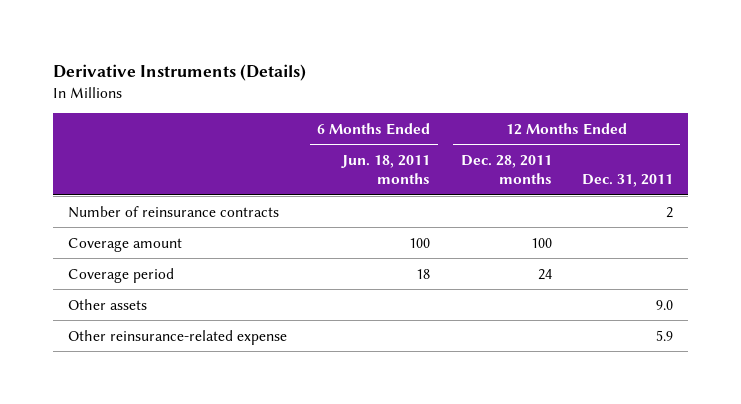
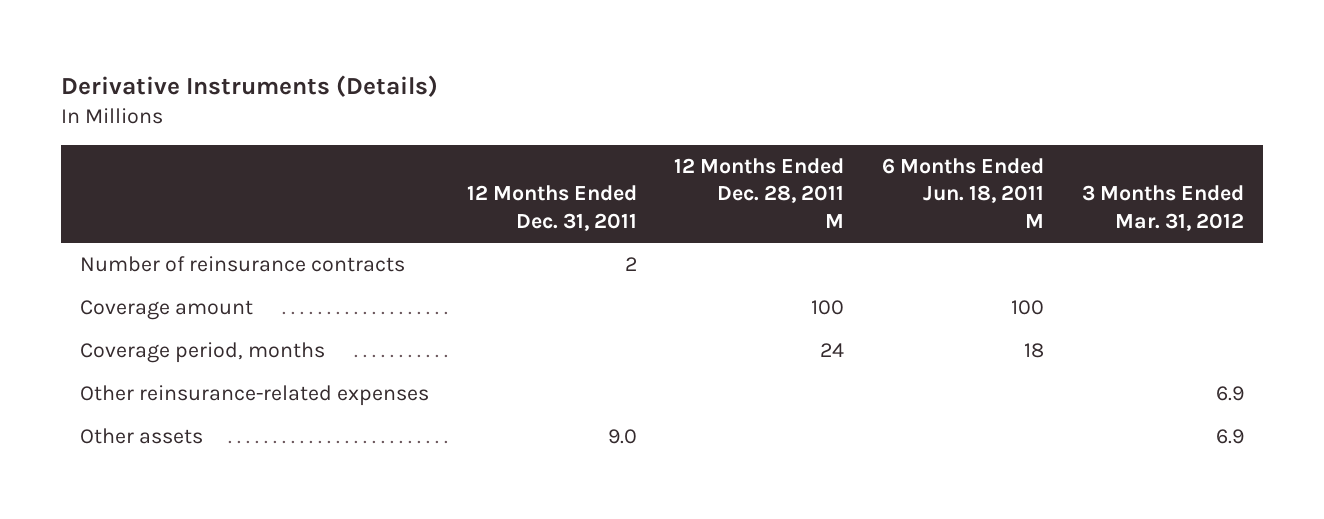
- | 6 Months Ended Jun. 18, 2011 months | 12 Months Ended Dec. 28, 2011 months | 12 Months Ended Dec. 31, 2011
+ | 12 Months Ended Dec. 31, 2011 | 12 Months Ended Dec. 28, 2011 M | 6 Months Ended Jun. 18, 2011 M | 3 Months Ended Mar. 31, 2012
- Coverage period | 18 | 24 |
+ Coverage period, months | | 24 | 18 |
+ Other reinsurance-related expenses | | | | 6.9
- Other reinsurance-related expense | | | 5.9

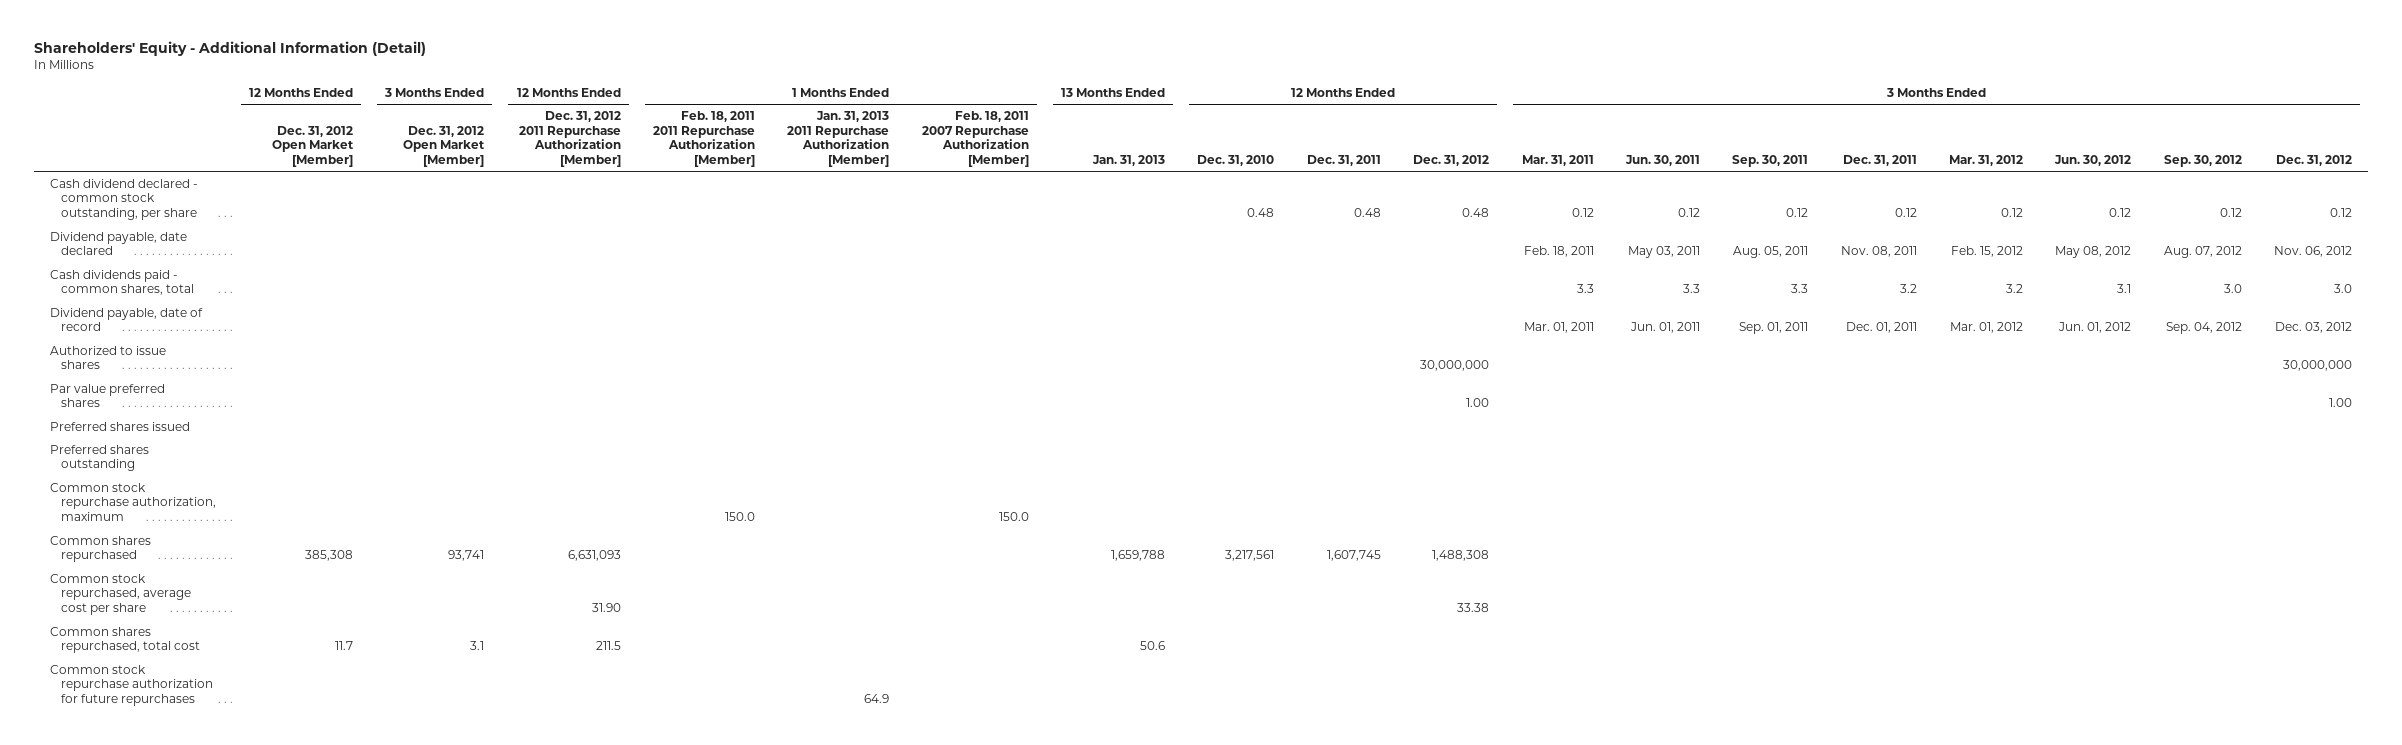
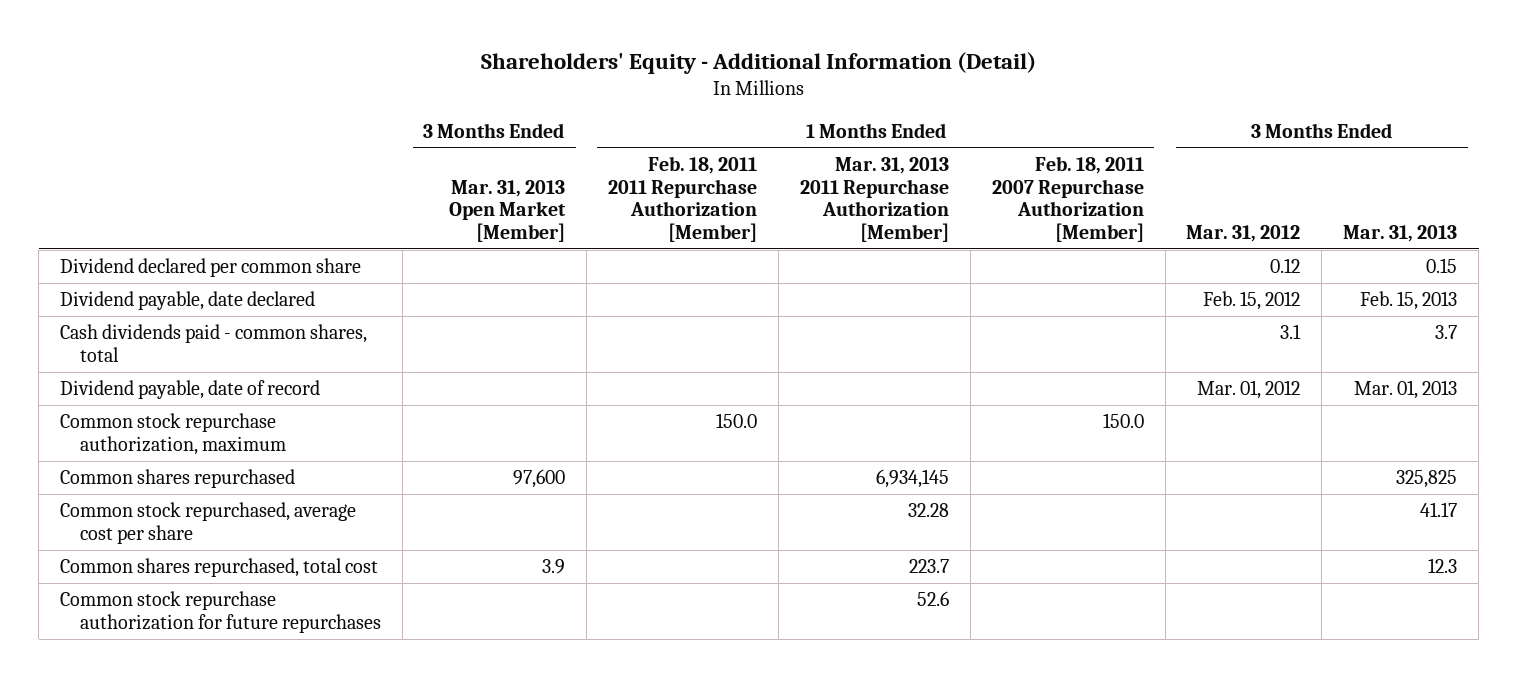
- | 12 Months Ended Dec. 31, 2012 Open Market [Member] | 3 Months Ended Dec. 31, 2012 Open Market [Member] | 12 Months Ended Dec. 31, 2012 2011 Repurchase Authorization [Member] | 1 Months Ended Feb. 18, 2011 2011 Repurchase Authorization [Member] | 1 Months Ended Jan. 31, 2013 2011 Repurchase Authorization [Member] | 1 Months Ended Feb. 18, 2011 2007 Repurchase Authorization [Member] | 13 Months Ended Jan. 31, 2013 | 12 Months Ended Dec. 31, 2010 | 12 Months Ended Dec. 31, 2011 | 12 Months Ended Dec. 31, 2012 | 3 Months Ended Mar. 31, 2011 | 3 Months Ended Jun. 30, 2011 | 3 Months Ended Sep. 30, 2011 | 3 Months Ended Dec. 31, 2011 | 3 Months Ended Mar. 31, 2012 | 3 Months Ended Jun. 30, 2012 | 3 Months Ended Sep. 30, 2012 | 3 Months Ended Dec. 31, 2012
+ | 3 Months Ended Mar. 31, 2013 Open Market [Member] | 1 Months Ended Feb. 18, 2011 2011 Repurchase Authorization [Member] | 1 Months Ended Mar. 31, 2013 2011 Repurchase Authorization [Member] | 1 Months Ended Feb. 18, 2011 2007 Repurchase Authorization [Member] | 3 Months Ended Mar. 31, 2012 | 3 Months Ended Mar. 31, 2013
- Cash dividend declared - common stock outstanding, per share | | | | | | | | 0.48 | 0.48 | 0.48 | 0.12 | 0.12 | 0.12 | 0.12 | 0.12 | 0.12 | 0.12 | 0.12
+ Dividend declared per common share | | | | | 0.12 | 0.15
- Cash dividends paid - common shares, total | | | | | | | | | | | 3.3 | 3.3 | 3.3 | 3.2 | 3.2 | 3.1 | 3.0 | 3.0
+ Cash dividends paid - common shares, total | | | | | 3.1 | 3.7
- Authorized to issue shares | | | | | | | | | | 30,000,000 | | | | | | | | 30,000,000
- Par value preferred shares | | | | | | | | | | 1.00 | | | | | | | | 1.00
- Preferred shares issued
- Preferred shares outstanding

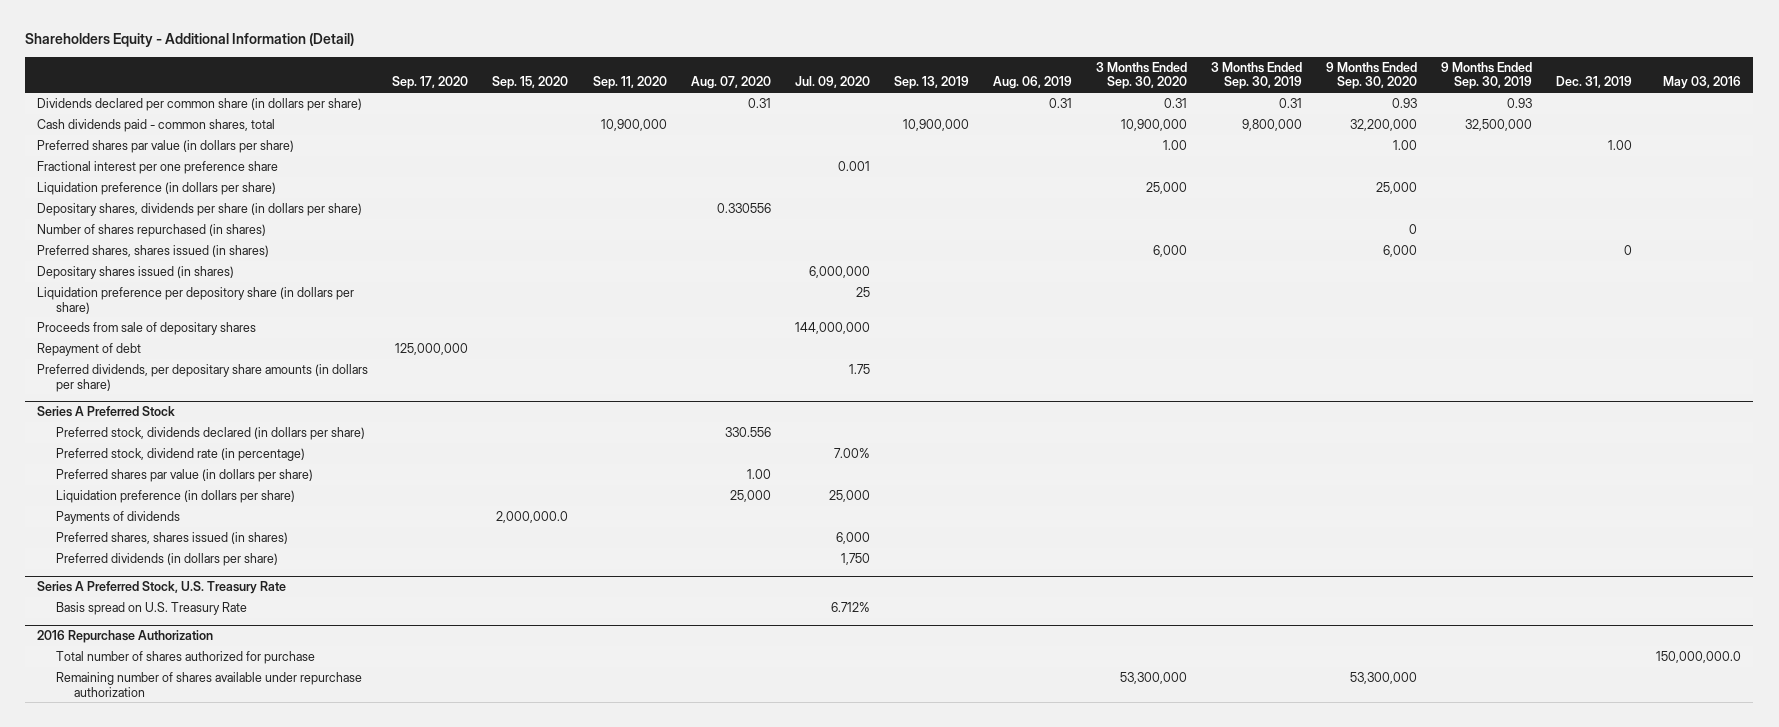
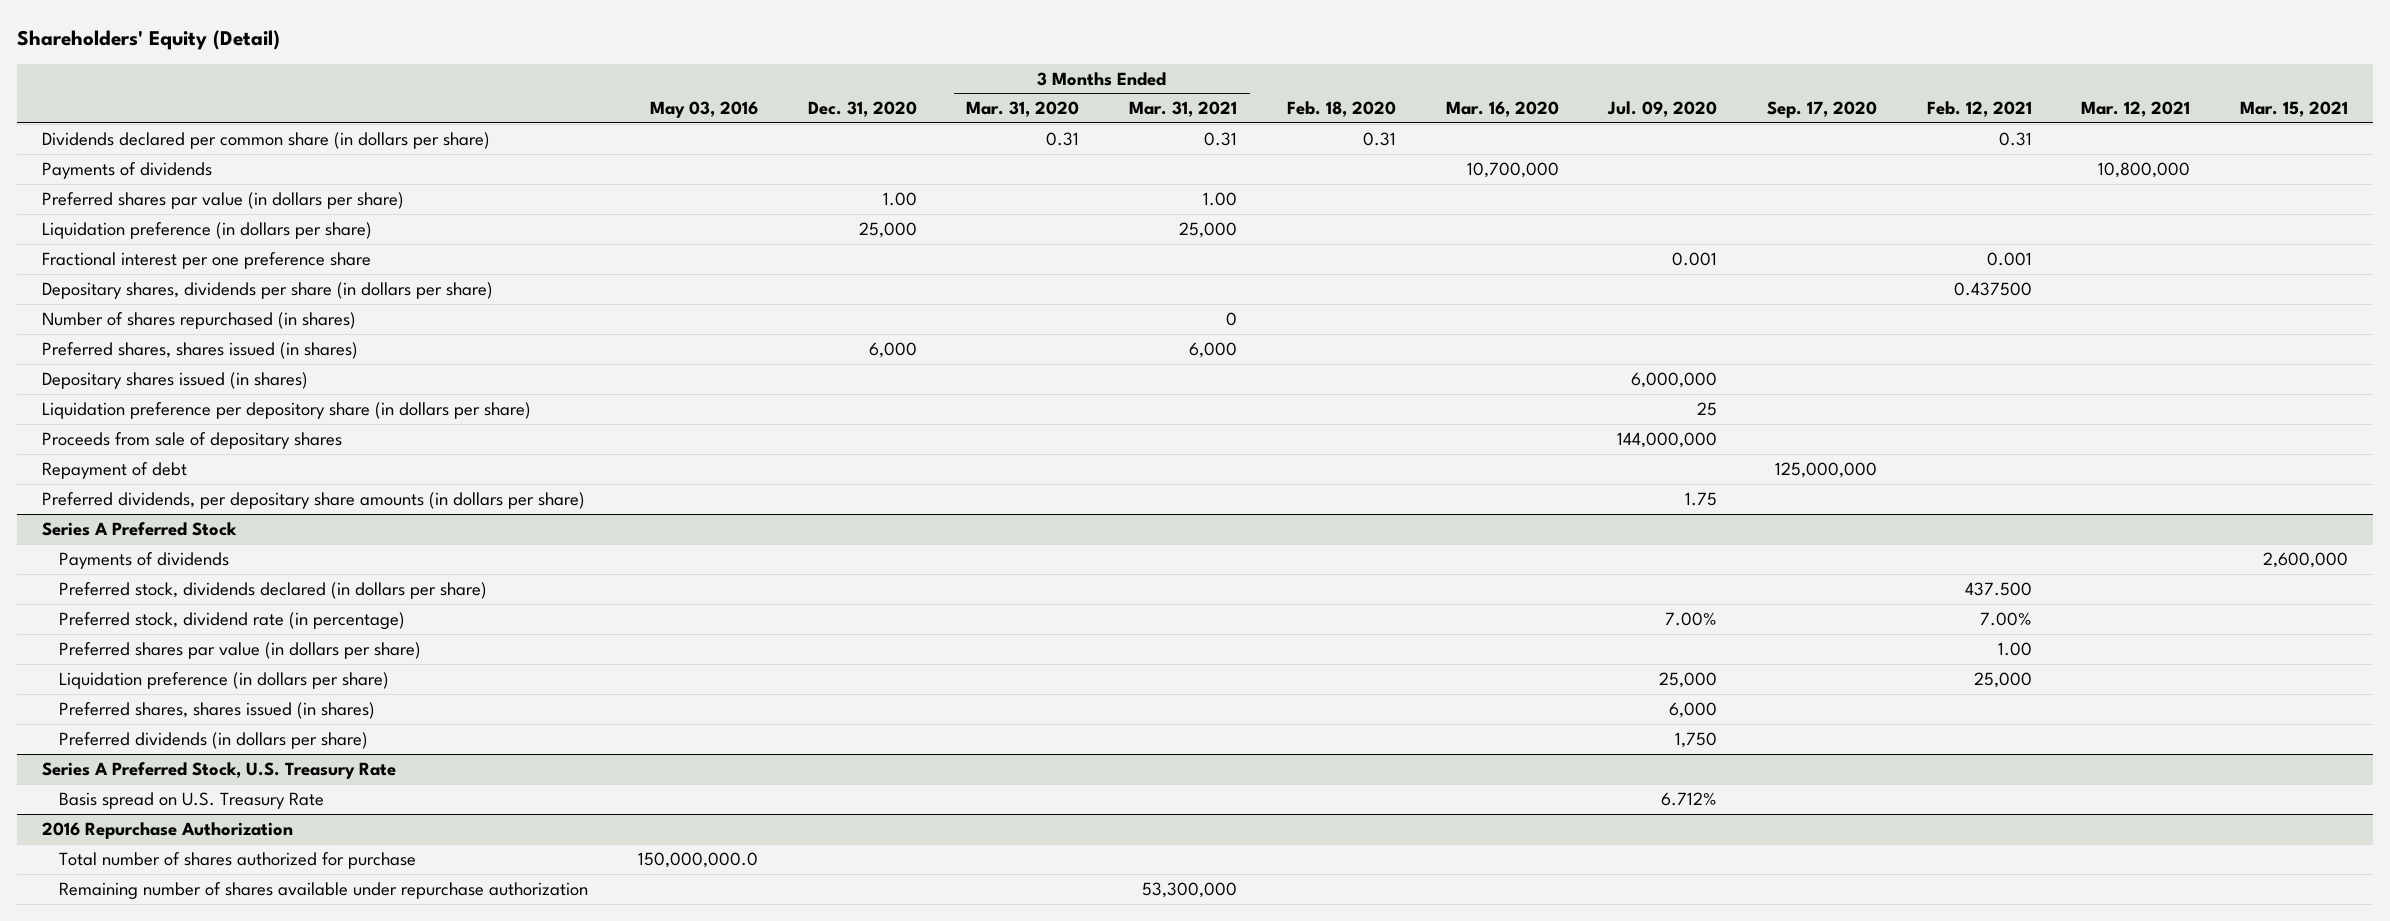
- Shareholders Equity - Additional Information (Detail)
+ Shareholders' Equity (Detail)
- | Sep. 17, 2020 | Sep. 15, 2020 | Sep. 11, 2020 | Aug. 07, 2020 | Jul. 09, 2020 | Sep. 13, 2019 | Aug. 06, 2019 | 3 Months Ended Sep. 30, 2020 | 3 Months Ended Sep. 30, 2019 | 9 Months Ended Sep. 30, 2020 | 9 Months Ended Sep. 30, 2019 | Dec. 31, 2019 | May 03, 2016
+ | May 03, 2016 | Dec. 31, 2020 | 3 Months Ended Mar. 31, 2020 | 3 Months Ended Mar. 31, 2021 | Feb. 18, 2020 | Mar. 16, 2020 | Jul. 09, 2020 | Sep. 17, 2020 | Feb. 12, 2021 | Mar. 12, 2021 | Mar. 15, 2021
- Cash dividends paid - common shares, total | | | 10,900,000 | | | 10,900,000 | | 10,900,000 | 9,800,000 | 32,200,000 | 32,500,000 | |
+ Payments of dividends | | | | | | 10,700,000 | | | | 10,800,000 |
moved down: Fractional interest per one preference share | | | | | | | 0.001 | | 0.001 | |
@ Series A Preferred Stock
moved up: Payments of dividends | | | | | | | | | | | 2,600,000

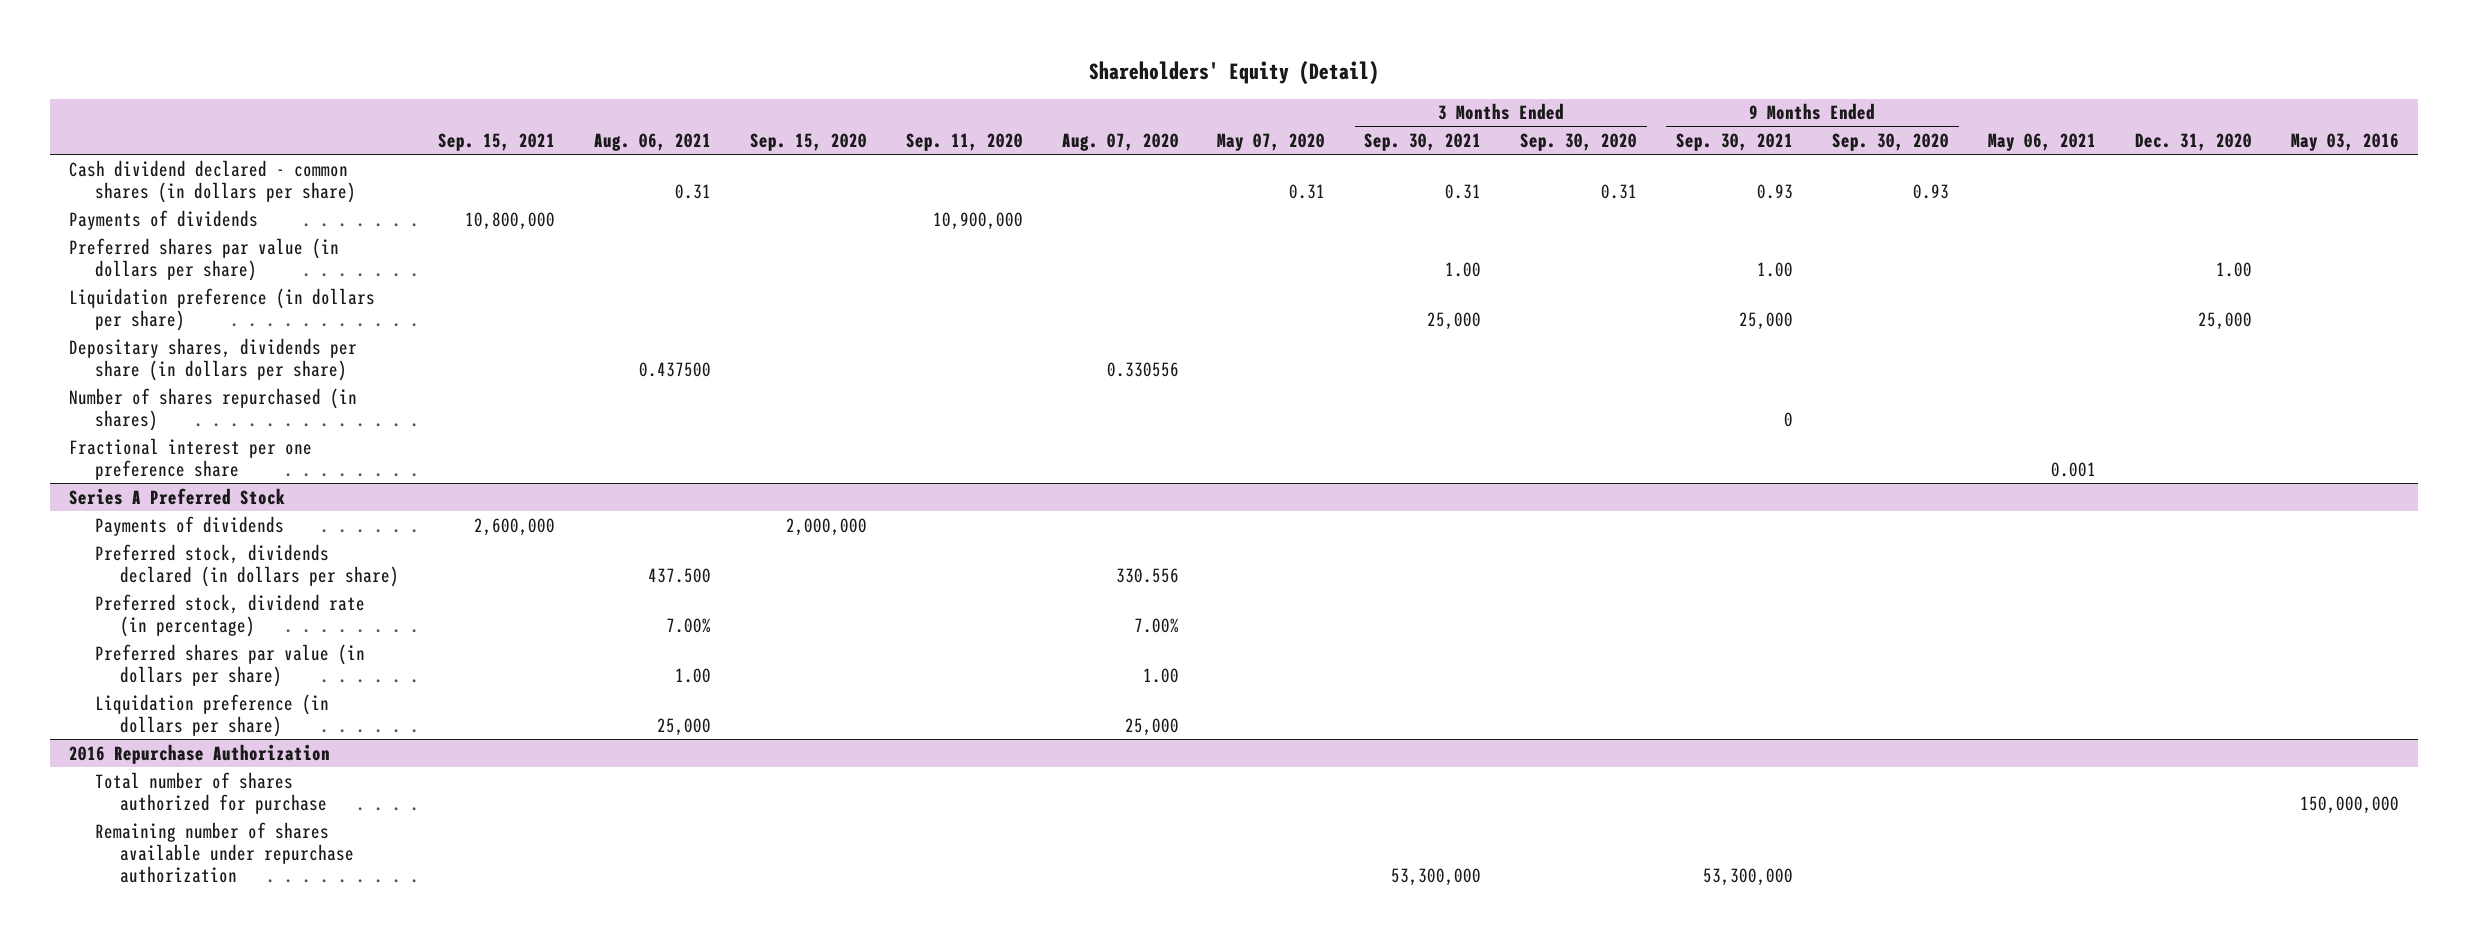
- | May 03, 2016 | Dec. 31, 2020 | 3 Months Ended Mar. 31, 2020 | 3 Months Ended Mar. 31, 2021 | Feb. 18, 2020 | Mar. 16, 2020 | Jul. 09, 2020 | Sep. 17, 2020 | Feb. 12, 2021 | Mar. 12, 2021 | Mar. 15, 2021
+ | Sep. 15, 2021 | Aug. 06, 2021 | Sep. 15, 2020 | Sep. 11, 2020 | Aug. 07, 2020 | May 07, 2020 | 3 Months Ended Sep. 30, 2021 | 3 Months Ended Sep. 30, 2020 | 9 Months Ended Sep. 30, 2021 | 9 Months Ended Sep. 30, 2020 | May 06, 2021 | Dec. 31, 2020 | May 03, 2016
- Dividends declared per common share (in dollars per share) | | | 0.31 | 0.31 | 0.31 | | | | 0.31 | |
+ Cash dividend declared - common shares (in dollars per share) | | 0.31 | | | | 0.31 | 0.31 | 0.31 | 0.93 | 0.93 | | |
- Preferred shares, shares issued (in shares) | | 6,000 | | 6,000 | | | | | | |
- Depositary shares issued (in shares) | | | | | | | 6,000,000 | | | |
- Liquidation preference per depository share (in dollars per share) | | | | | | | 25 | | | |
- Proceeds from sale of depositary shares | | | | | | | 144,000,000 | | | |
- Repayment of debt | | | | | | | | 125,000,000 | | |
- Preferred dividends, per depositary share amounts (in dollars per share) | | | | | | | 1.75 | | | |
moved down: Fractional interest per one preference share | | | | | | | | | | | 0.001 | |
@ Series A Preferred Stock
- Preferred shares, shares issued (in shares) | | | | | | | 6,000 | | | |
- Preferred dividends (in dollars per share) | | | | | | | 1,750 | | | |
- Series A Preferred Stock, U.S. Treasury Rate
- Basis spread on U.S. Treasury Rate | | | | | | | 6.712% | | | |
@ 2016 Repurchase Authorization
- Total number of shares authorized for purchase | 150,000,000.0 | | | | | | | | | |
+ Total number of shares authorized for purchase | | | | | | | | | | | | | 150,000,000

